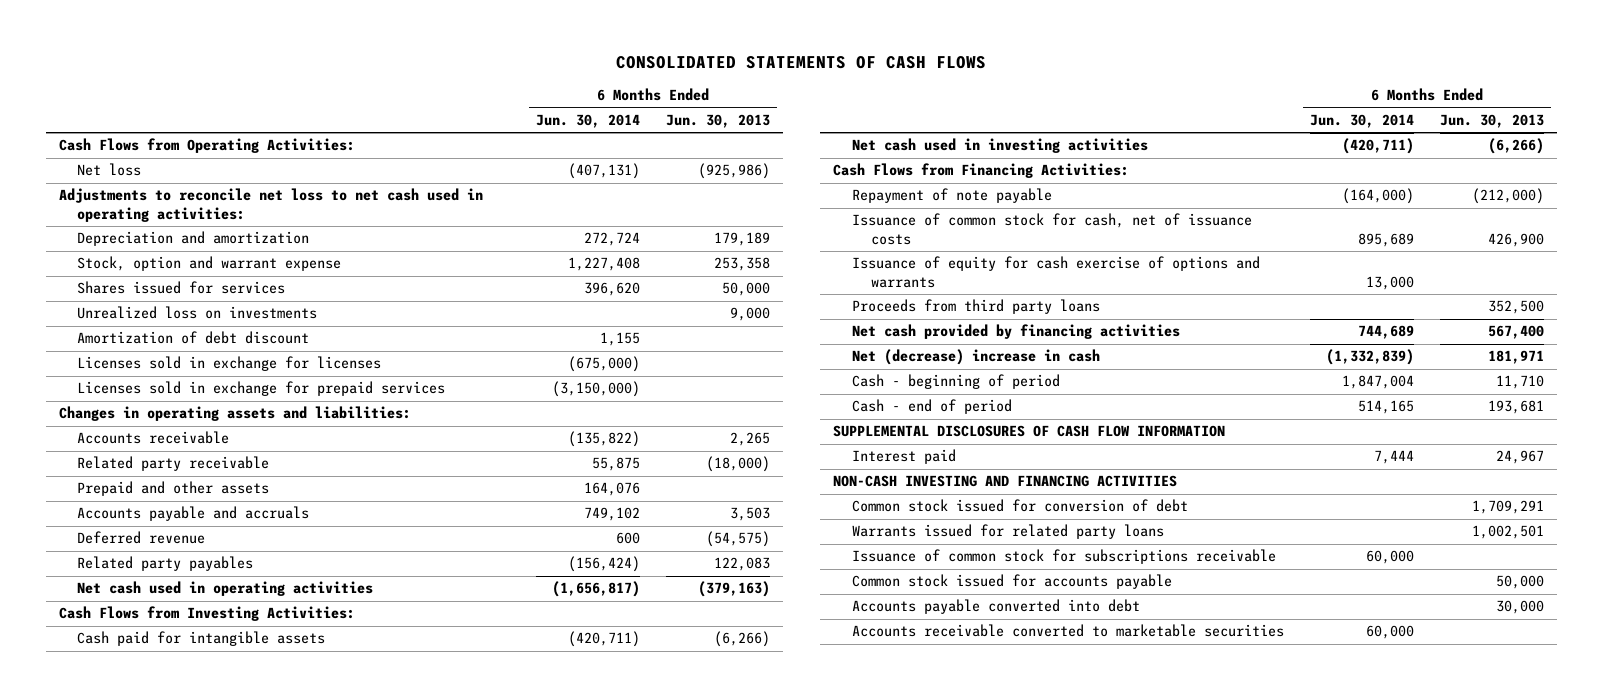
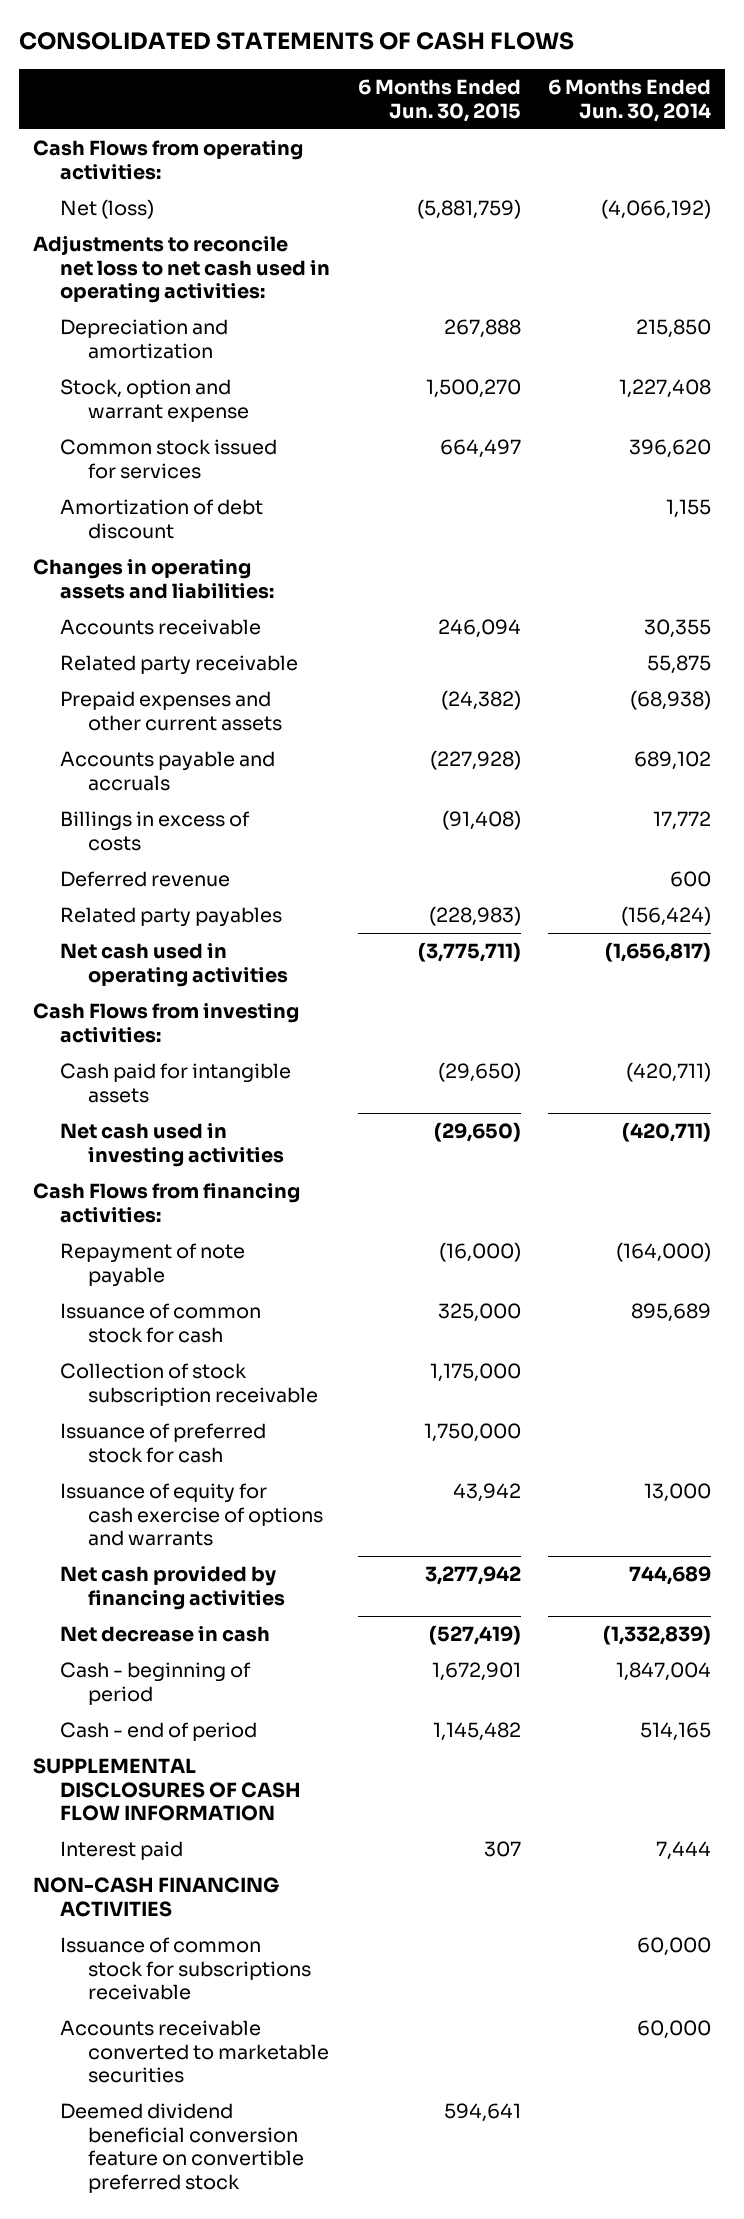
- | 6 Months Ended Jun. 30, 2014 | 6 Months Ended Jun. 30, 2013
+ | 6 Months Ended Jun. 30, 2015 | 6 Months Ended Jun. 30, 2014
- Cash Flows from Operating Activities:
- Net loss | (407,131) | (925,986)
+ Cash Flows from operating activities:
+ Net (loss) | (5,881,759) | (4,066,192)
- Depreciation and amortization | 272,724 | 179,189
+ Depreciation and amortization | 267,888 | 215,850
- Shares issued for services | 396,620 | 50,000
- Unrealized loss on investments | | 9,000
+ Common stock issued for services | 664,497 | 396,620
- Licenses sold in exchange for licenses | (675,000) |
- Licenses sold in exchange for prepaid services | (3,150,000) |
- Accounts receivable | (135,822) | 2,265
+ Accounts receivable | 246,094 | 30,355
- Prepaid and other assets | 164,076 |
- Accounts payable and accruals | 749,102 | 3,503
+ Prepaid expenses and other current assets | (24,382) | (68,938)
+ Accounts payable and accruals | (227,928) | 689,102
+ Billings in excess of costs | (91,408) | 17,772
- Cash Flows from Investing Activities:
+ Cash Flows from investing activities:
- Cash Flows from Financing Activities:
+ Cash Flows from financing activities:
- Issuance of common stock for cash, net of issuance costs | 895,689 | 426,900
+ Issuance of common stock for cash | 325,000 | 895,689
+ Collection of stock subscription receivable | 1,175,000 |
+ Issuance of preferred stock for cash | 1,750,000 |
- Proceeds from third party loans | | 352,500
- Net (decrease) increase in cash | (1,332,839) | 181,971
+ Net decrease in cash | (527,419) | (1,332,839)
- NON-CASH INVESTING AND FINANCING ACTIVITIES
- Common stock issued for conversion of debt | | 1,709,291
- Warrants issued for related party loans | | 1,002,501
+ NON-CASH FINANCING ACTIVITIES
- Common stock issued for accounts payable | | 50,000
- Accounts payable converted into debt | | 30,000
+ Deemed dividend beneficial conversion feature on convertible preferred stock | 594,641 |

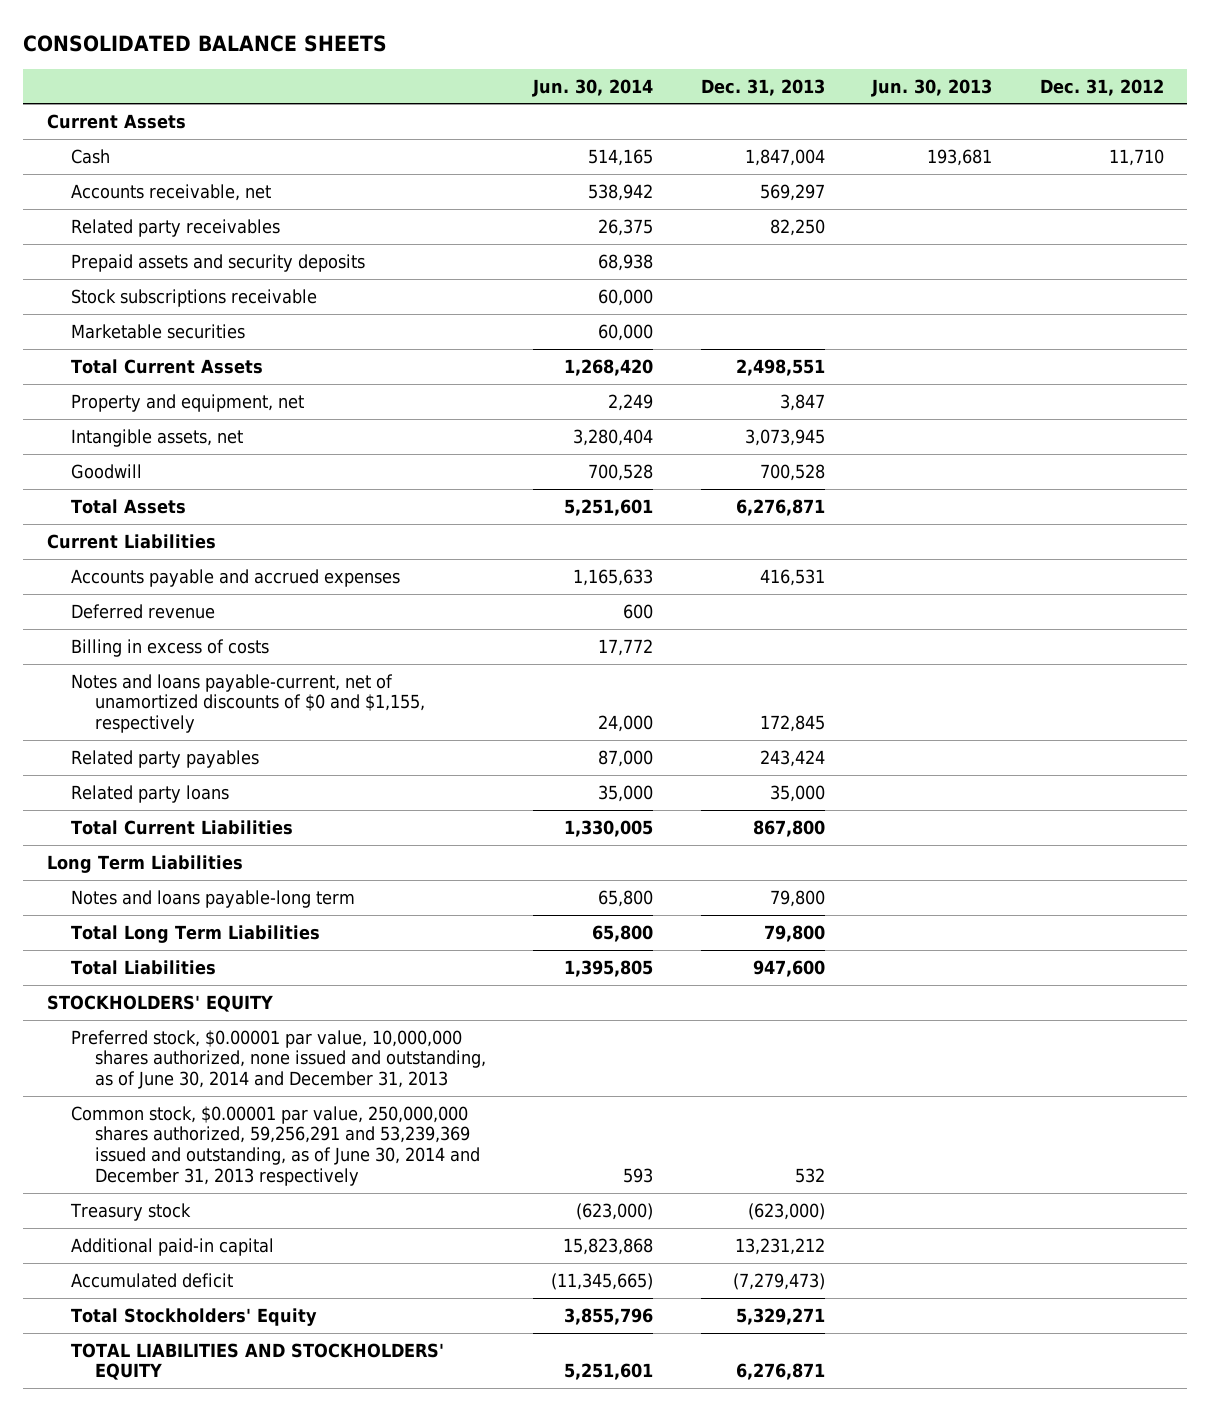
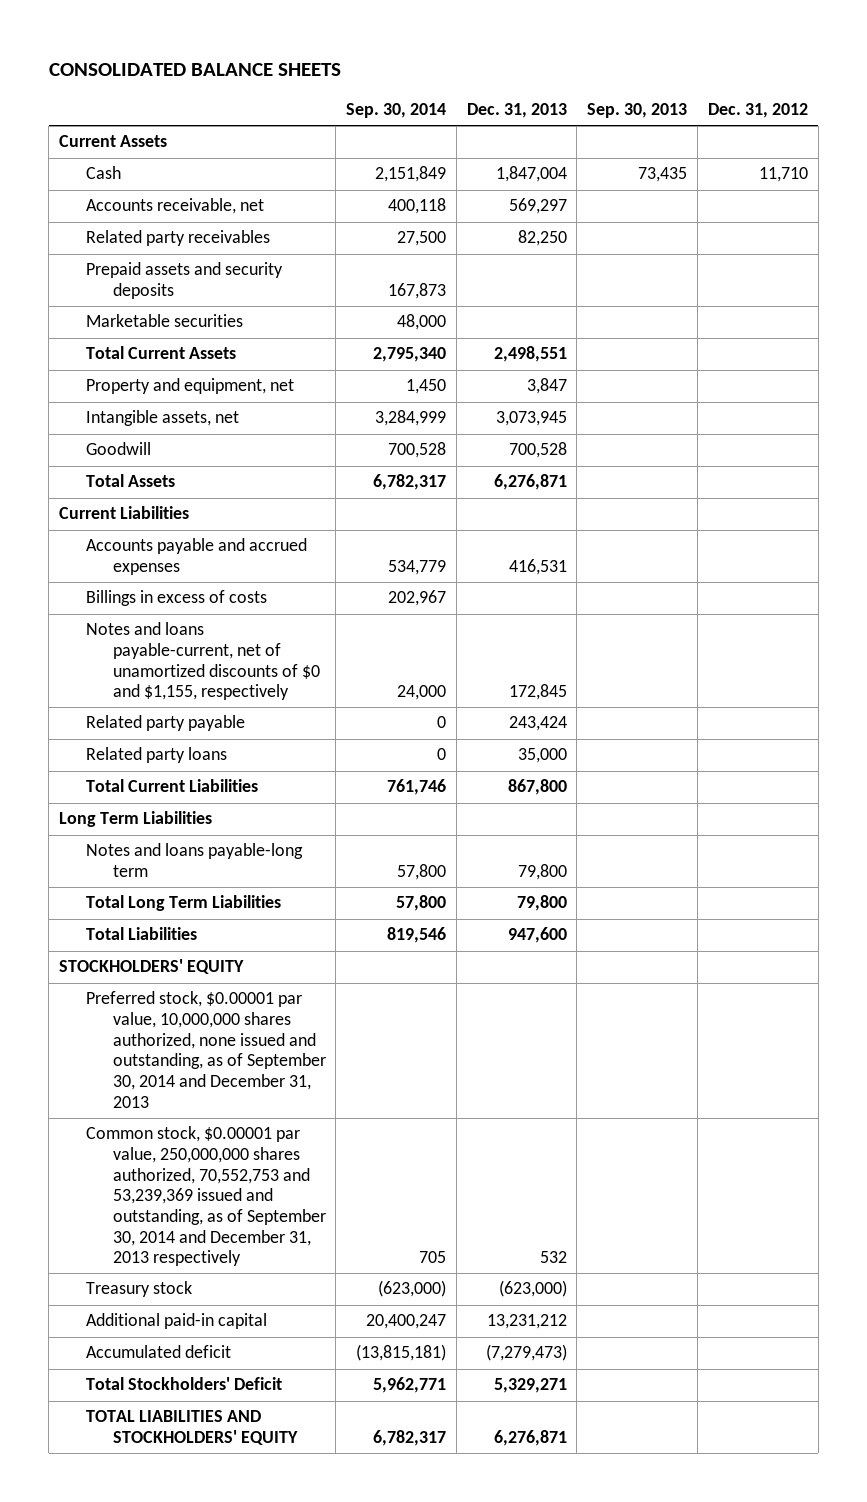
- | Jun. 30, 2014 | Dec. 31, 2013 | Jun. 30, 2013 | Dec. 31, 2012
+ | Sep. 30, 2014 | Dec. 31, 2013 | Sep. 30, 2013 | Dec. 31, 2012
- Stock subscriptions receivable | 60,000 | | |
- Deferred revenue | 600 | | |
- Billing in excess of costs | 17,772 | | |
+ Billings in excess of costs | 202,967 | | |
- Related party payables | 87,000 | 243,424 | |
+ Related party payable | 0 | 243,424 | |
- Preferred stock, $0.00001 par value, 10,000,000 shares authorized, none issued and outstanding, as of June 30, 2014 and December 31, 2013
- Common stock, $0.00001 par value, 250,000,000 shares authorized, 59,256,291 and 53,239,369 issued and outstanding, as of June 30, 2014 and December 31, 2013 respectively | 593 | 532 | |
+ Preferred stock, $0.00001 par value, 10,000,000 shares authorized, none issued and outstanding, as of September 30, 2014 and December 31, 2013
+ Common stock, $0.00001 par value, 250,000,000 shares authorized, 70,552,753 and 53,239,369 issued and outstanding, as of September 30, 2014 and December 31, 2013 respectively | 705 | 532 | |
- Total Stockholders' Equity | 3,855,796 | 5,329,271 | |
+ Total Stockholders' Deficit | 5,962,771 | 5,329,271 | |

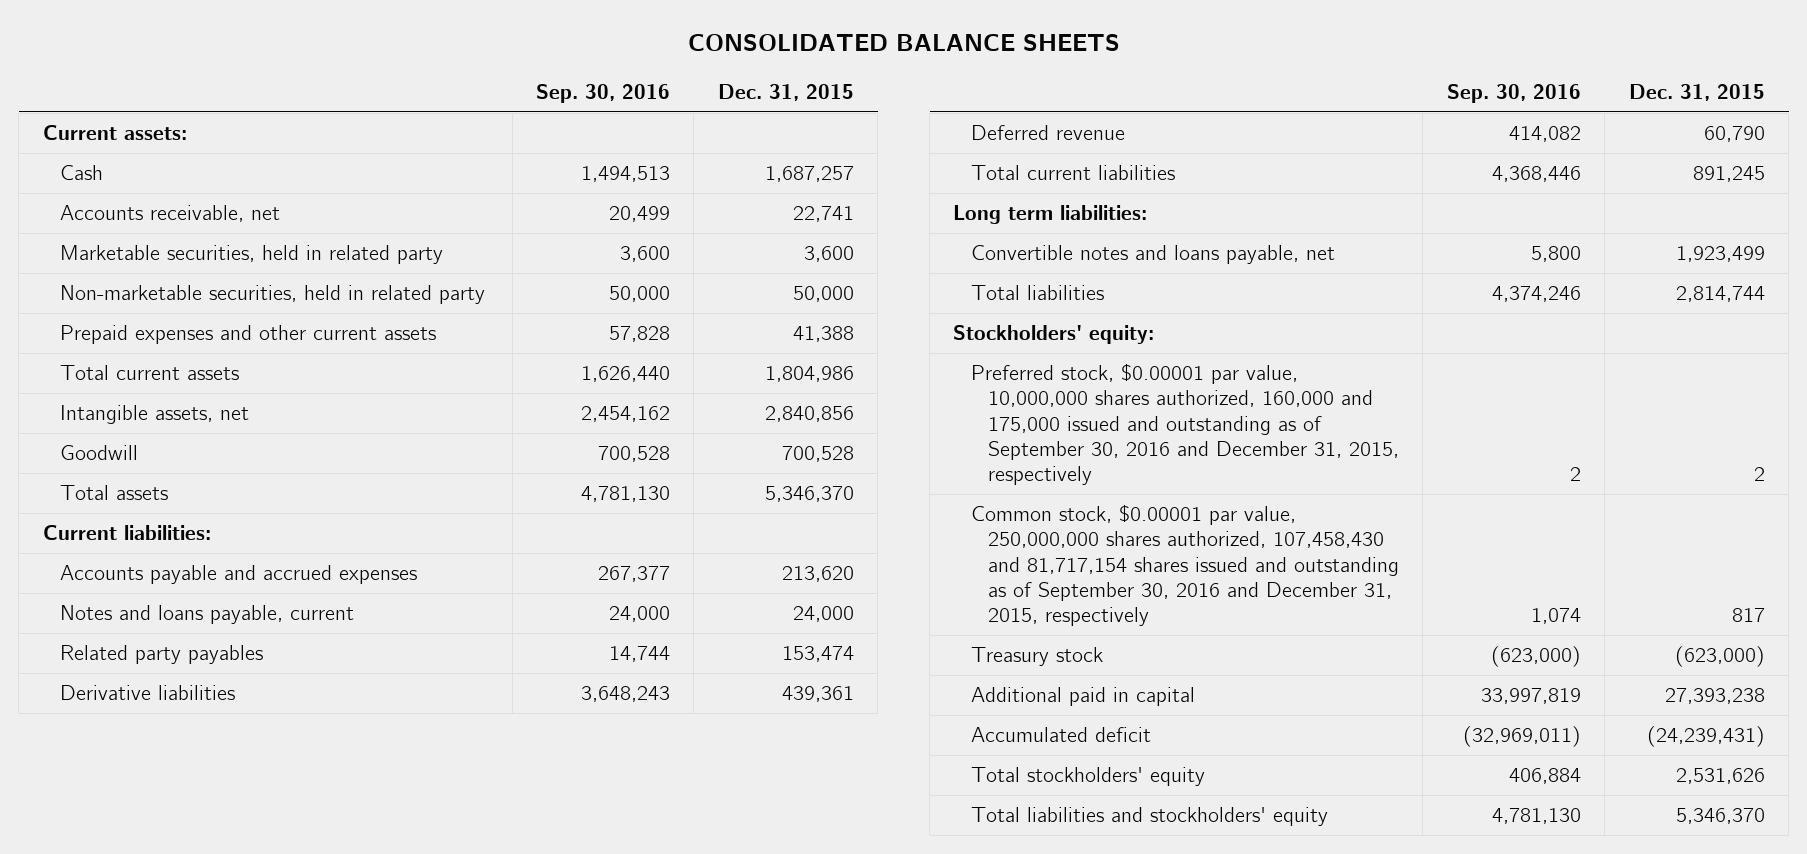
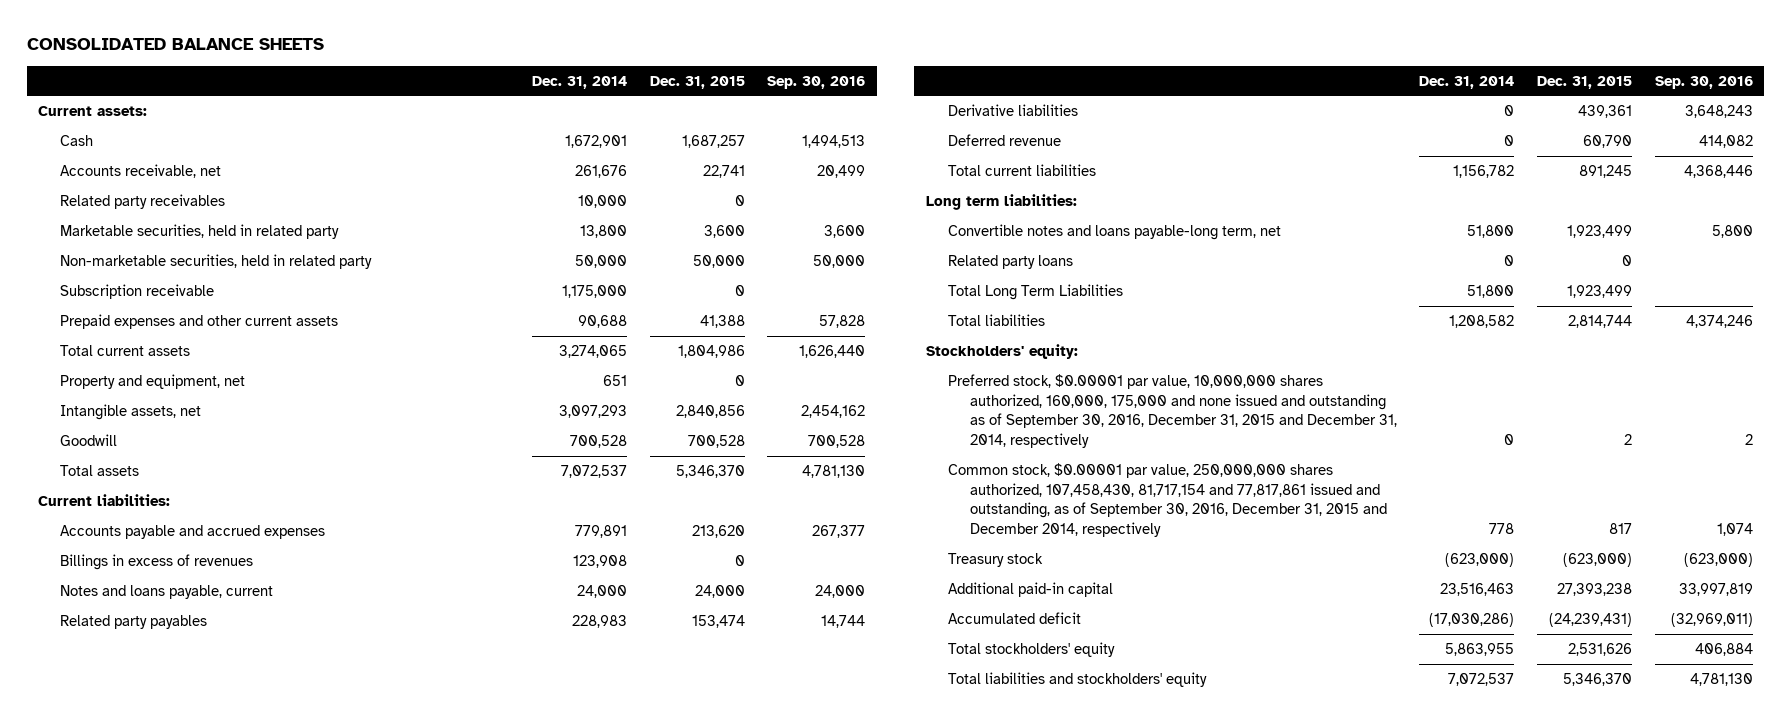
- | Sep. 30, 2016 | Dec. 31, 2015
+ | Dec. 31, 2014 | Dec. 31, 2015 | Sep. 30, 2016
+ Related party receivables | 10,000 | 0 |
+ Subscription receivable | 1,175,000 | 0 |
+ Property and equipment, net | 651 | 0 |
+ Billings in excess of revenues | 123,908 | 0 |
- Convertible notes and loans payable, net | 5,800 | 1,923,499
+ Convertible notes and loans payable-long term, net | 51,800 | 1,923,499 | 5,800
+ Related party loans | 0 | 0 |
+ Total Long Term Liabilities | 51,800 | 1,923,499 |
- Preferred stock, $0.00001 par value, 10,000,000 shares authorized, 160,000 and 175,000 issued and outstanding as of September 30, 2016 and December 31, 2015, respectively | 2 | 2
- Common stock, $0.00001 par value, 250,000,000 shares authorized, 107,458,430 and 81,717,154 shares issued and outstanding as of September 30, 2016 and December 31, 2015, respectively | 1,074 | 817
+ Preferred stock, $0.00001 par value, 10,000,000 shares authorized, 160,000, 175,000 and none issued and outstanding as of September 30, 2016, December 31, 2015 and December 31, 2014, respectively | 0 | 2 | 2
+ Common stock, $0.00001 par value, 250,000,000 shares authorized, 107,458,430, 81,717,154 and 77,817,861 issued and outstanding, as of September 30, 2016, December 31, 2015 and December 2014, respectively | 778 | 817 | 1,074
- Additional paid in capital | 33,997,819 | 27,393,238
+ Additional paid-in capital | 23,516,463 | 27,393,238 | 33,997,819

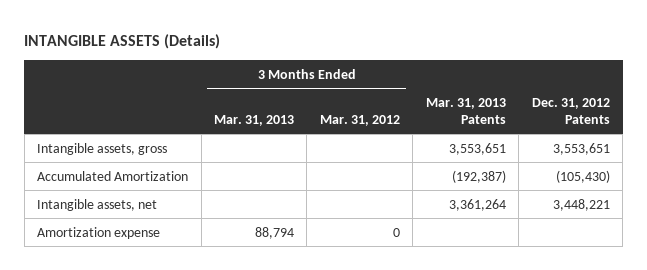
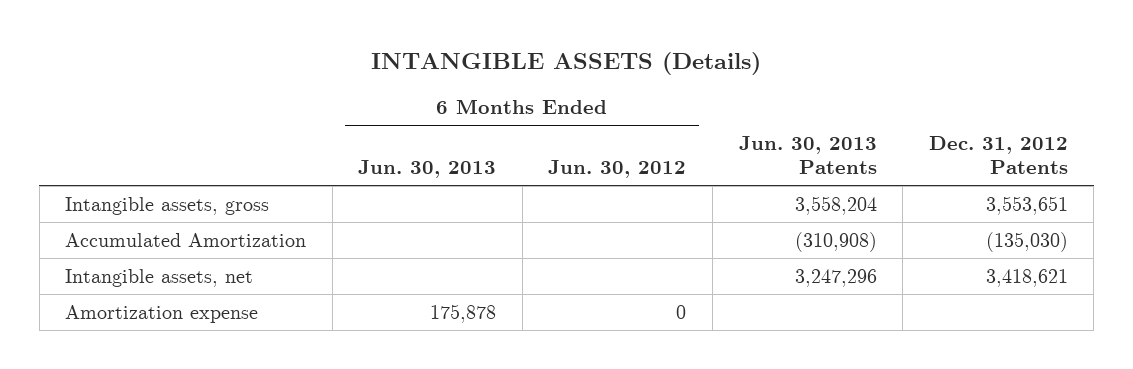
- | 3 Months Ended Mar. 31, 2013 | 3 Months Ended Mar. 31, 2012 | Mar. 31, 2013 Patents | Dec. 31, 2012 Patents
+ | 6 Months Ended Jun. 30, 2013 | 6 Months Ended Jun. 30, 2012 | Jun. 30, 2013 Patents | Dec. 31, 2012 Patents
- Accumulated Amortization | | | (192,387) | (105,430)
- Intangible assets, net | | | 3,361,264 | 3,448,221
+ Accumulated Amortization | | | (310,908) | (135,030)
+ Intangible assets, net | | | 3,247,296 | 3,418,621

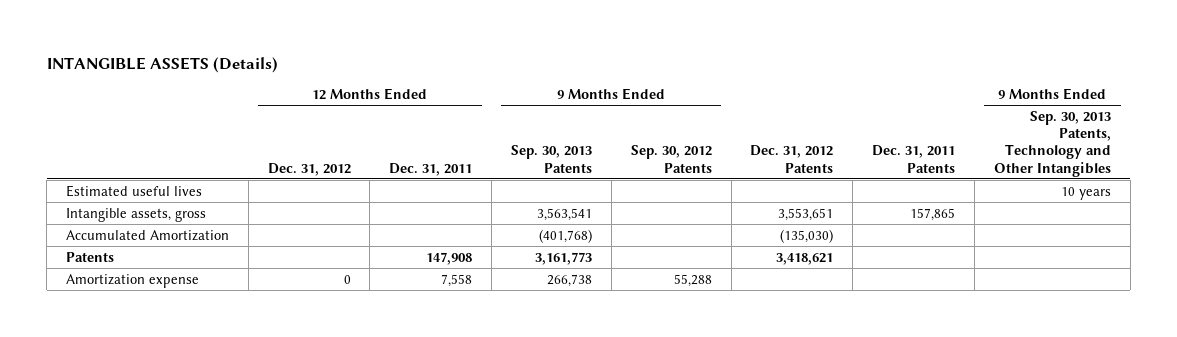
- | 6 Months Ended Jun. 30, 2013 | 6 Months Ended Jun. 30, 2012 | Jun. 30, 2013 Patents | Dec. 31, 2012 Patents
+ | 12 Months Ended Dec. 31, 2012 | 12 Months Ended Dec. 31, 2011 | 9 Months Ended Sep. 30, 2013 Patents | 9 Months Ended Sep. 30, 2012 Patents | Dec. 31, 2012 Patents | Dec. 31, 2011 Patents | 9 Months Ended Sep. 30, 2013 Patents, Technology and Other Intangibles
+ Estimated useful lives | | | | | | | 10 years
- Intangible assets, net | | | 3,247,296 | 3,418,621
+ Patents | | 147,908 | 3,161,773 | | 3,418,621 | |

